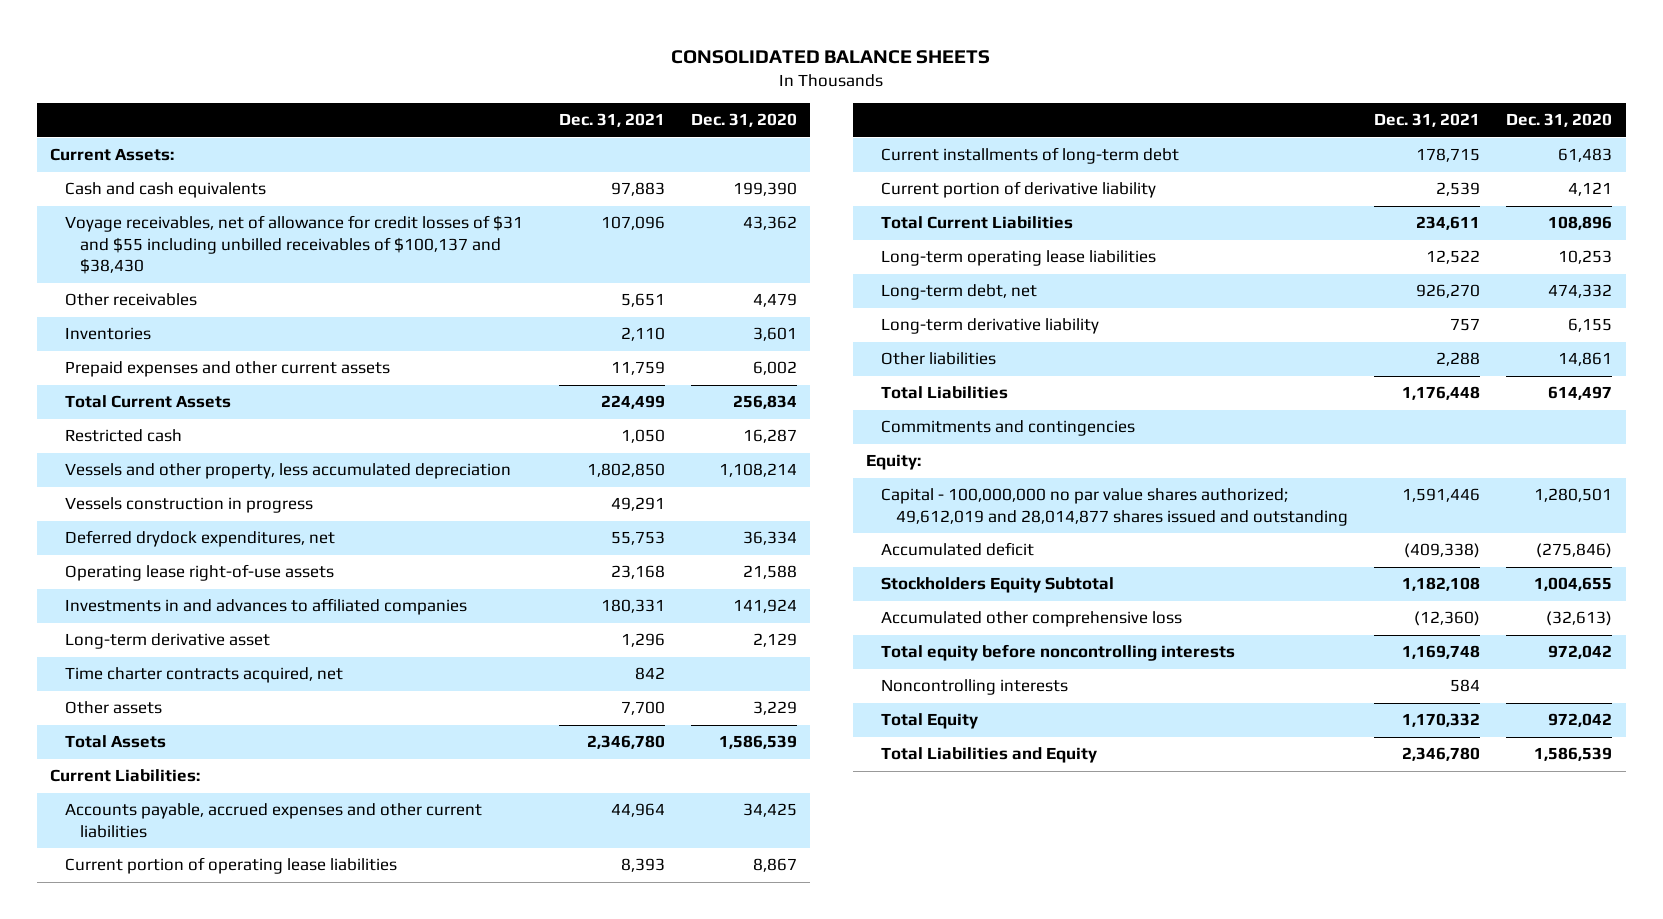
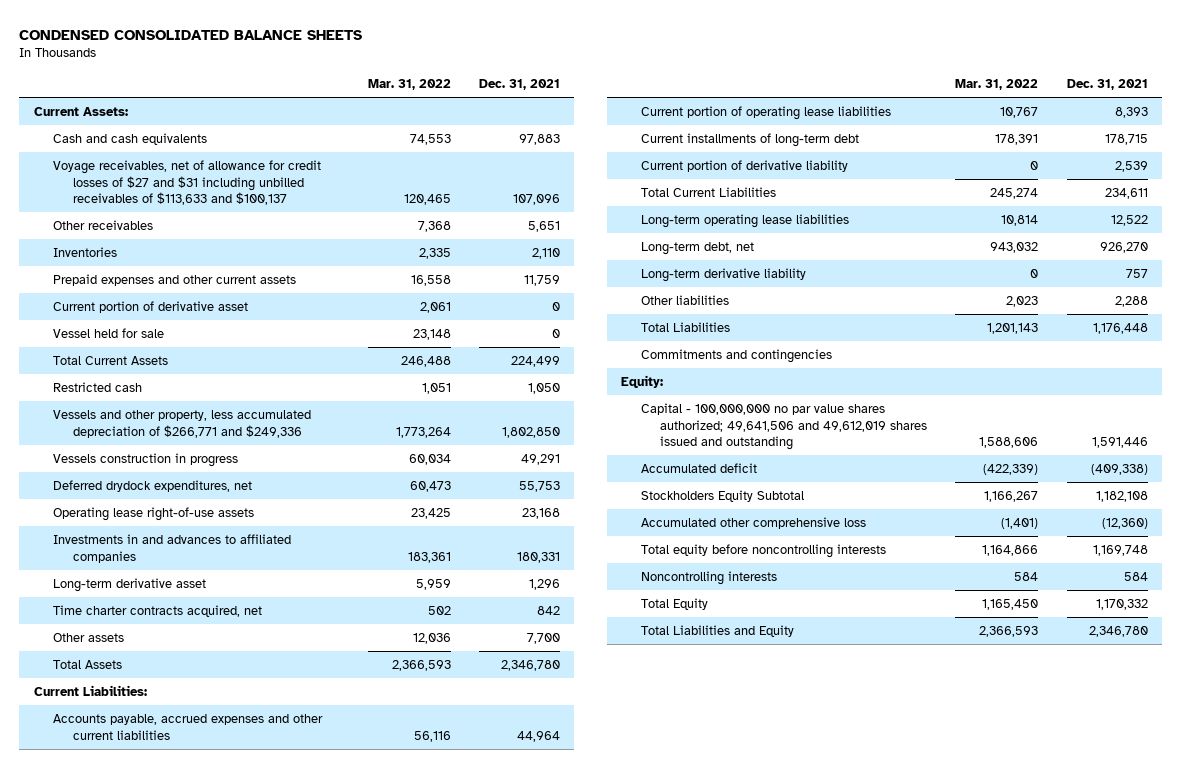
- CONSOLIDATED BALANCE SHEETS
+ CONDENSED CONSOLIDATED BALANCE SHEETS
- | Dec. 31, 2021 | Dec. 31, 2020
+ | Mar. 31, 2022 | Dec. 31, 2021
- Voyage receivables, net of allowance for credit losses of $31 and $55 including unbilled receivables of $100,137 and $38,430 | 107,096 | 43,362
+ Voyage receivables, net of allowance for credit losses of $27 and $31 including unbilled receivables of $113,633 and $100,137 | 120,465 | 107,096
+ Current portion of derivative asset | 2,061 | 0
+ Vessel held for sale | 23,148 | 0
- Vessels and other property, less accumulated depreciation | 1,802,850 | 1,108,214
+ Vessels and other property, less accumulated depreciation of $266,771 and $249,336 | 1,773,264 | 1,802,850
- Capital - 100,000,000 no par value shares authorized; 49,612,019 and 28,014,877 shares issued and outstanding | 1,591,446 | 1,280,501
+ Capital - 100,000,000 no par value shares authorized; 49,641,506 and 49,612,019 shares issued and outstanding | 1,588,606 | 1,591,446

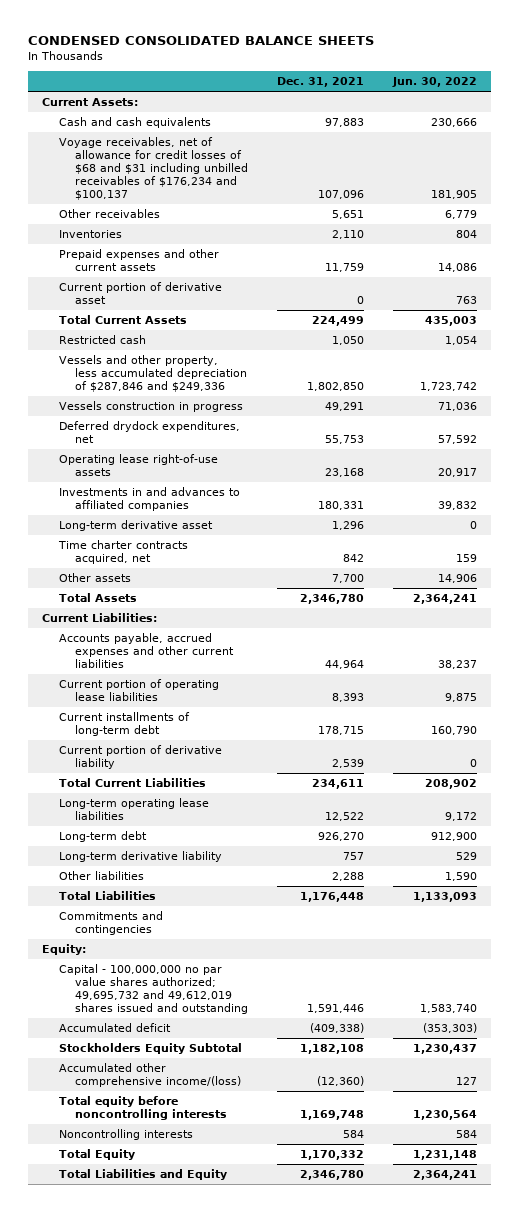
- | Mar. 31, 2022 | Dec. 31, 2021
+ | Dec. 31, 2021 | Jun. 30, 2022
- Voyage receivables, net of allowance for credit losses of $27 and $31 including unbilled receivables of $113,633 and $100,137 | 120,465 | 107,096
+ Voyage receivables, net of allowance for credit losses of $68 and $31 including unbilled receivables of $176,234 and $100,137 | 107,096 | 181,905
- Vessel held for sale | 23,148 | 0
- Vessels and other property, less accumulated depreciation of $266,771 and $249,336 | 1,773,264 | 1,802,850
+ Vessels and other property, less accumulated depreciation of $287,846 and $249,336 | 1,802,850 | 1,723,742
- Long-term debt, net | 943,032 | 926,270
+ Long-term debt | 926,270 | 912,900
- Capital - 100,000,000 no par value shares authorized; 49,641,506 and 49,612,019 shares issued and outstanding | 1,588,606 | 1,591,446
+ Capital - 100,000,000 no par value shares authorized; 49,695,732 and 49,612,019 shares issued and outstanding | 1,591,446 | 1,583,740
- Accumulated other comprehensive loss | (1,401) | (12,360)
+ Accumulated other comprehensive income/(loss) | (12,360) | 127

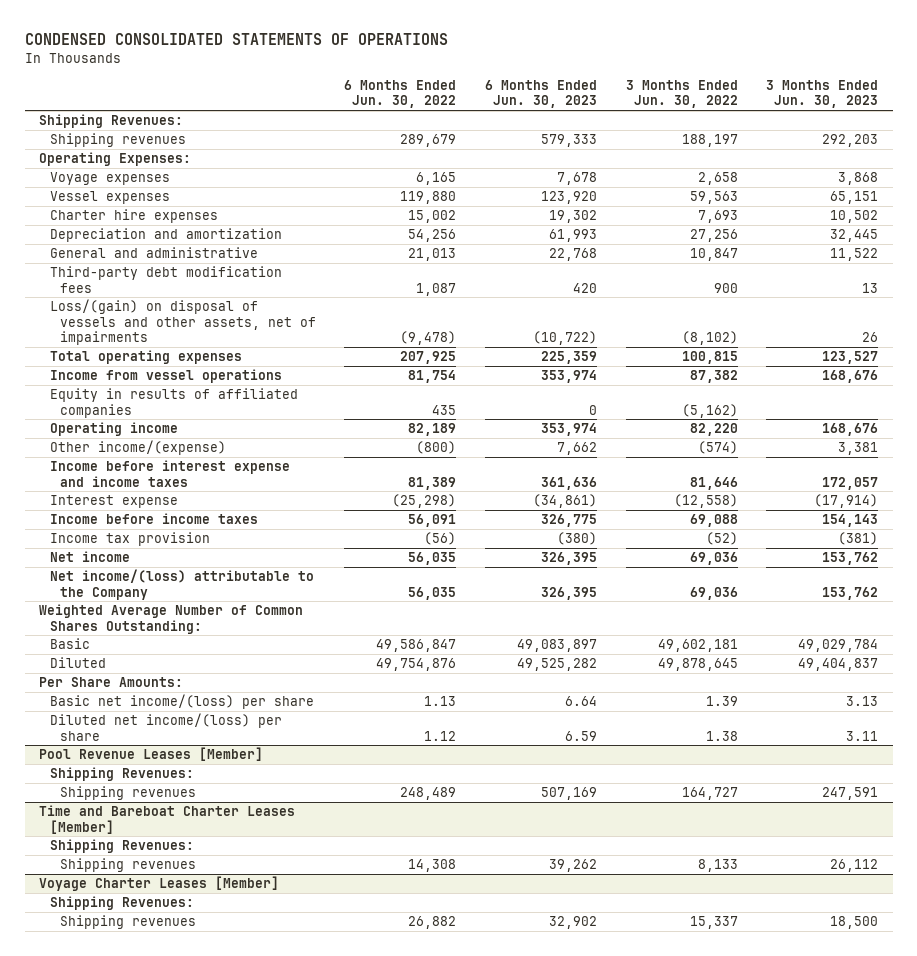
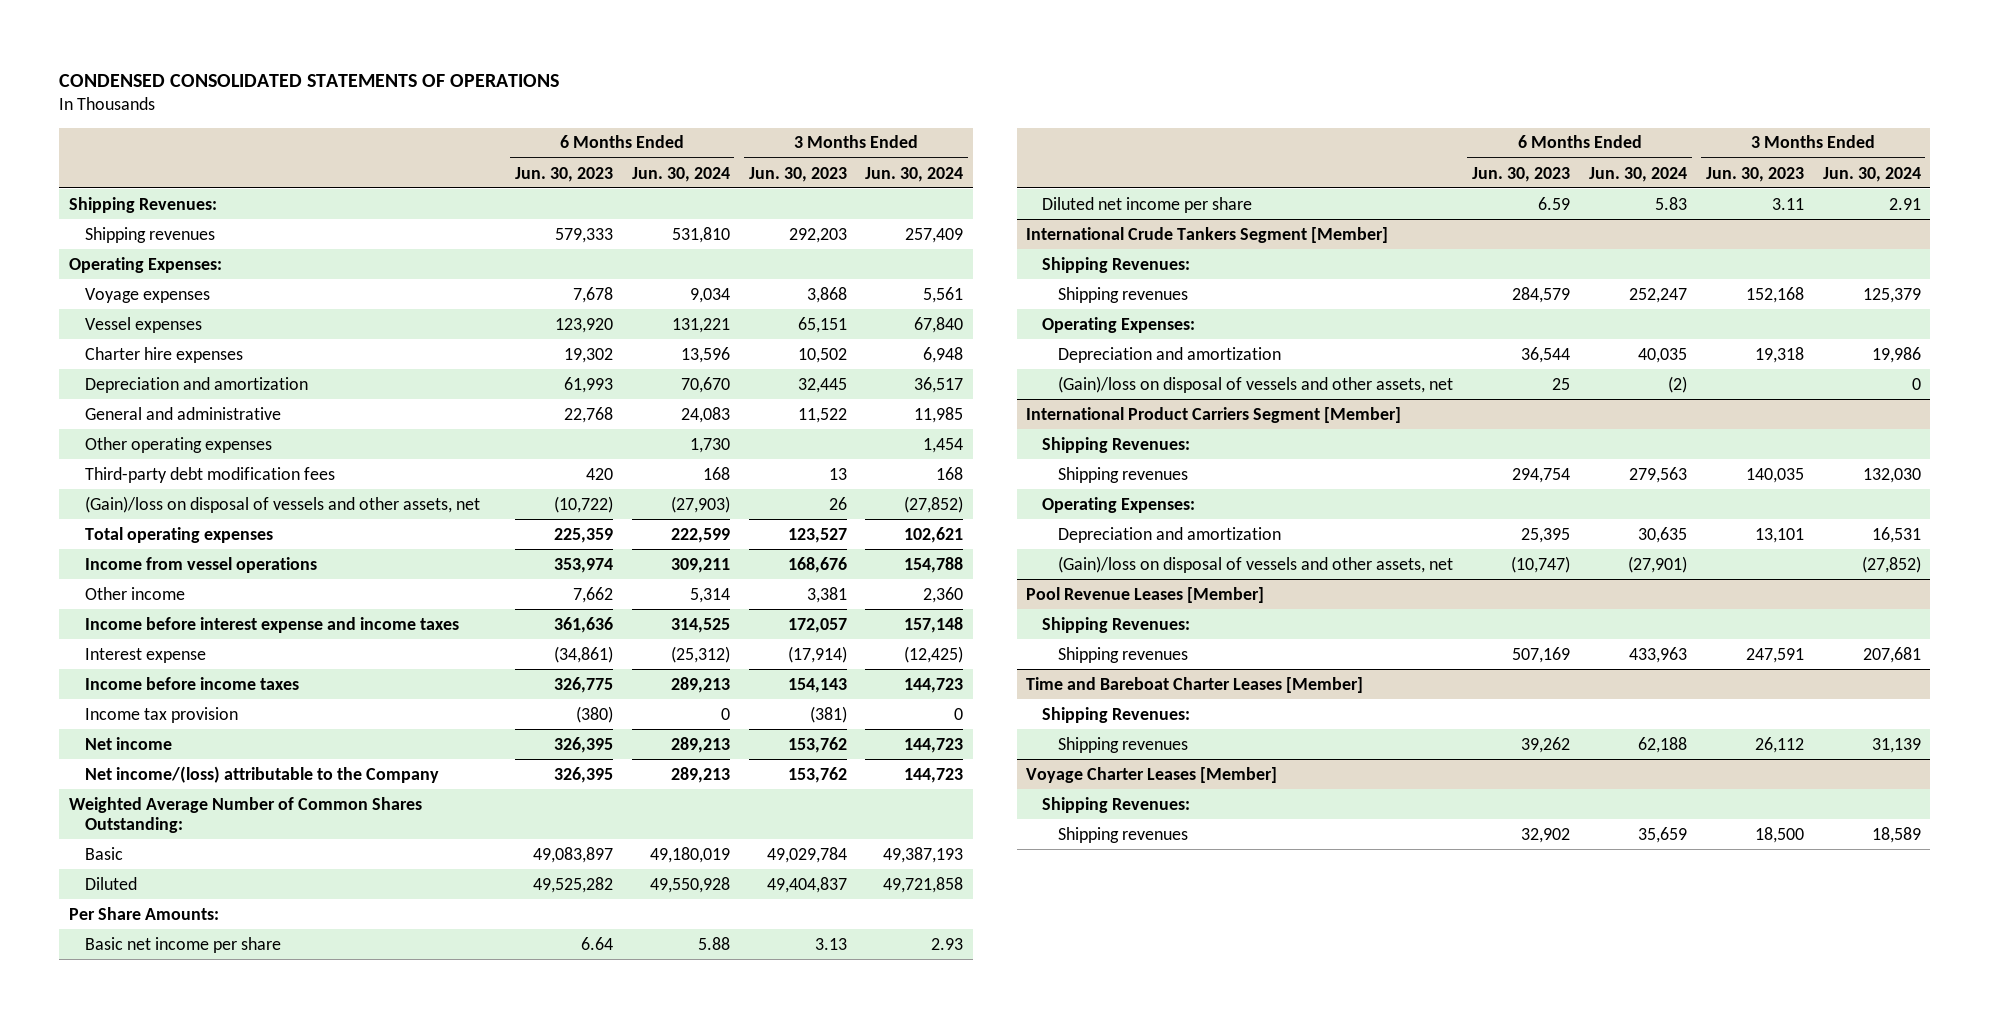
- | 6 Months Ended Jun. 30, 2022 | 6 Months Ended Jun. 30, 2023 | 3 Months Ended Jun. 30, 2022 | 3 Months Ended Jun. 30, 2023
+ | 6 Months Ended Jun. 30, 2023 | 6 Months Ended Jun. 30, 2024 | 3 Months Ended Jun. 30, 2023 | 3 Months Ended Jun. 30, 2024
+ Other operating expenses | | 1,730 | | 1,454
- Loss/(gain) on disposal of vessels and other assets, net of impairments | (9,478) | (10,722) | (8,102) | 26
+ (Gain)/loss on disposal of vessels and other assets, net | (10,722) | (27,903) | 26 | (27,852)
- Equity in results of affiliated companies | 435 | 0 | (5,162) |
- Operating income | 82,189 | 353,974 | 82,220 | 168,676
- Other income/(expense) | (800) | 7,662 | (574) | 3,381
+ Other income | 7,662 | 5,314 | 3,381 | 2,360
- Basic net income/(loss) per share | 1.13 | 6.64 | 1.39 | 3.13
- Diluted net income/(loss) per share | 1.12 | 6.59 | 1.38 | 3.11
+ Basic net income per share | 6.64 | 5.88 | 3.13 | 2.93
+ Diluted net income per share | 6.59 | 5.83 | 3.11 | 2.91
+ International Crude Tankers Segment [Member]
+ Shipping Revenues:
+ Shipping revenues | 284,579 | 252,247 | 152,168 | 125,379
+ Operating Expenses:
+ Depreciation and amortization | 36,544 | 40,035 | 19,318 | 19,986
+ (Gain)/loss on disposal of vessels and other assets, net | 25 | (2) | | 0
+ International Product Carriers Segment [Member]
+ Shipping Revenues:
+ Shipping revenues | 294,754 | 279,563 | 140,035 | 132,030
+ Operating Expenses:
+ Depreciation and amortization | 25,395 | 30,635 | 13,101 | 16,531
+ (Gain)/loss on disposal of vessels and other assets, net | (10,747) | (27,901) | | (27,852)

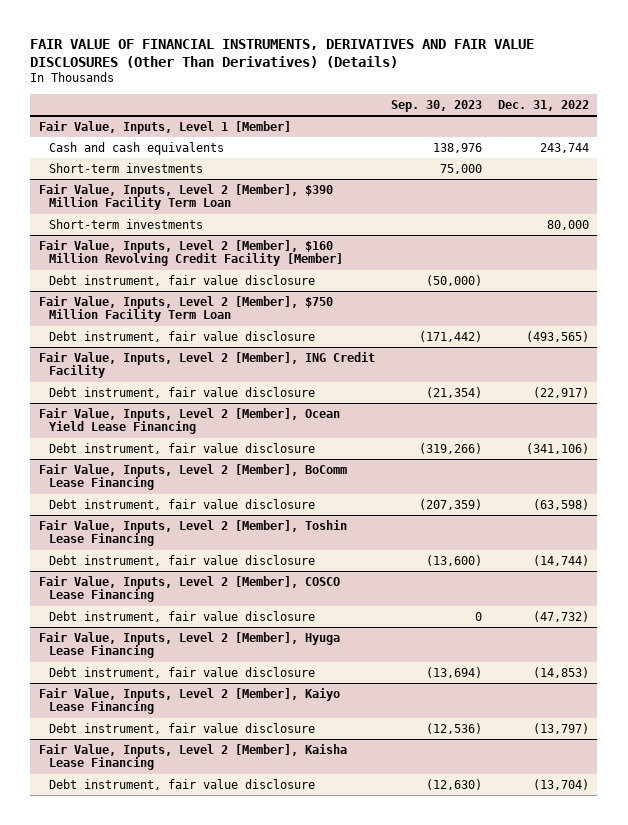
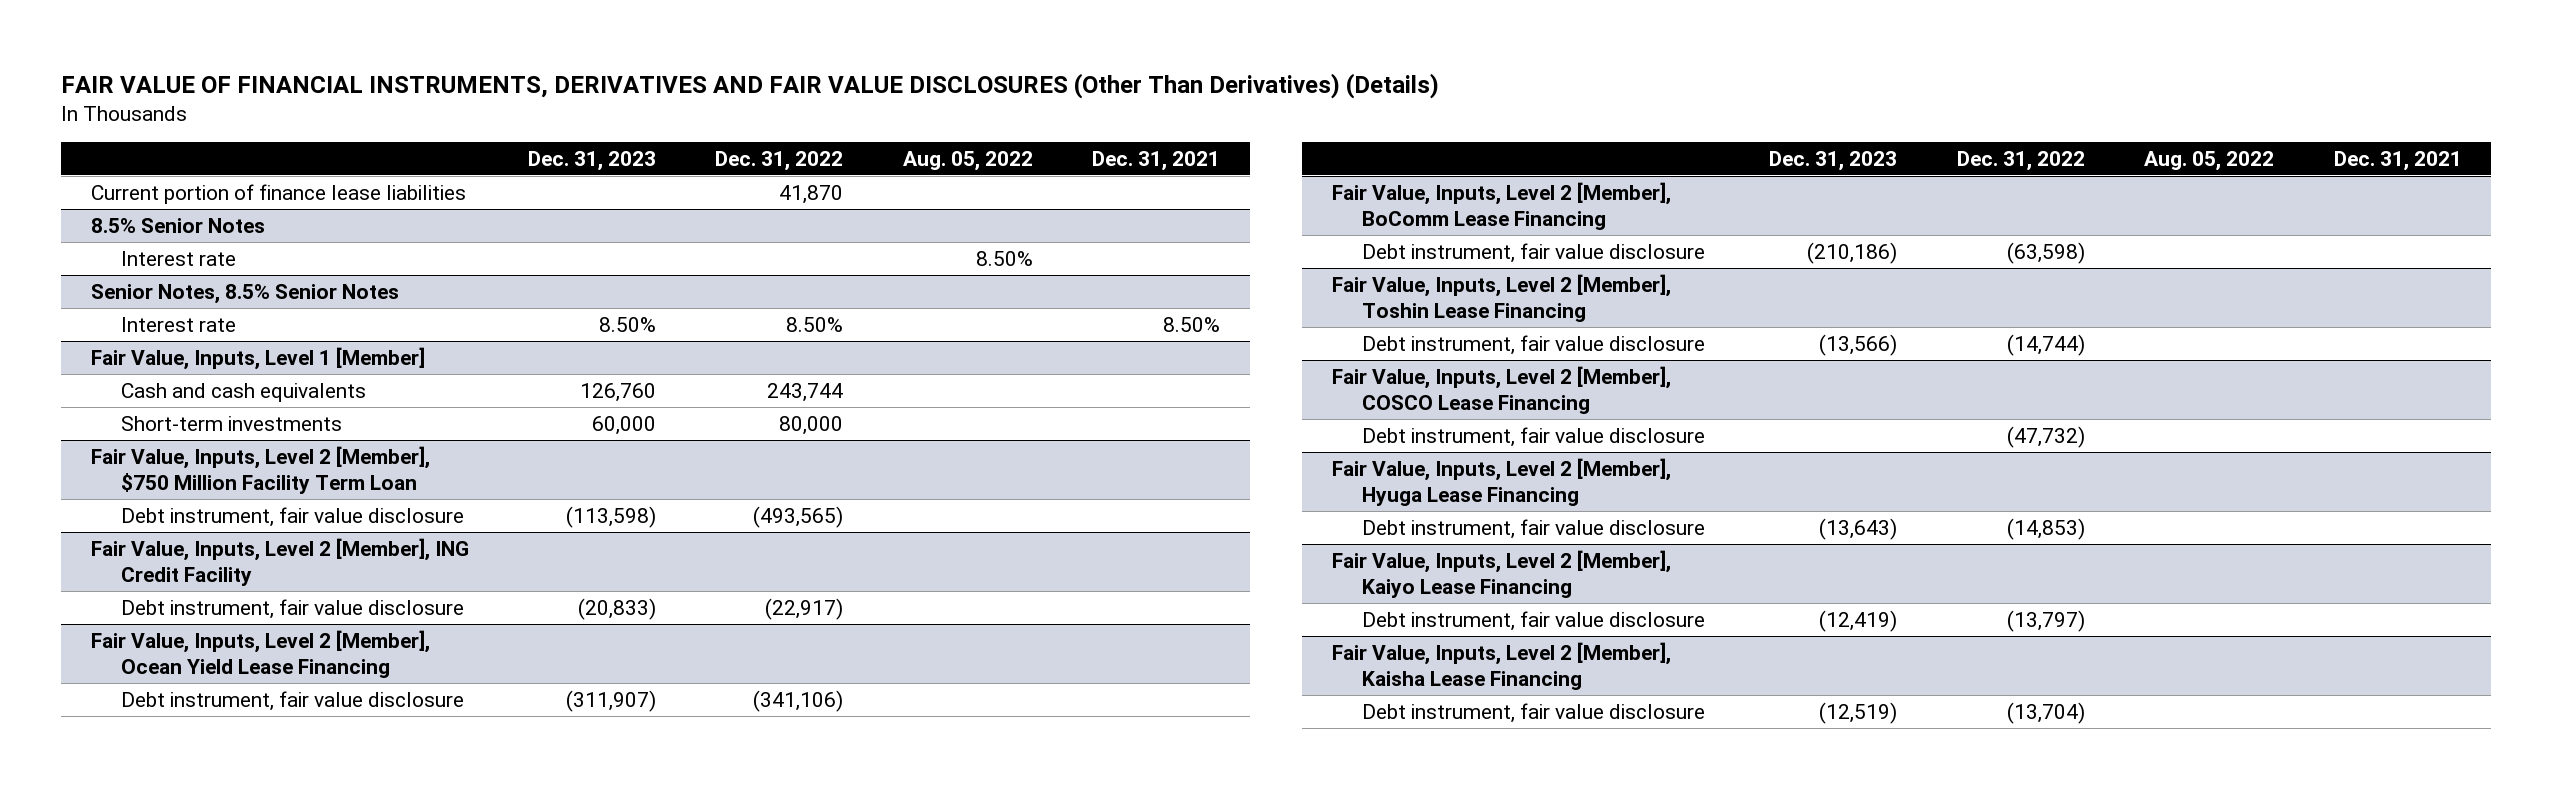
- | Sep. 30, 2023 | Dec. 31, 2022
+ | Dec. 31, 2023 | Dec. 31, 2022 | Aug. 05, 2022 | Dec. 31, 2021
+ Current portion of finance lease liabilities | | 41,870 | |
+ 8.5% Senior Notes
+ Interest rate | | | 8.50% |
+ Senior Notes, 8.5% Senior Notes
+ Interest rate | 8.50% | 8.50% | | 8.50%
@ Fair Value, Inputs, Level 1 [Member]
- Short-term investments | 75,000 |
- Fair Value, Inputs, Level 2 [Member], $390 Million Facility Term Loan
- Fair Value, Inputs, Level 2 [Member], $160 Million Revolving Credit Facility [Member]
- Debt instrument, fair value disclosure | (50,000) |

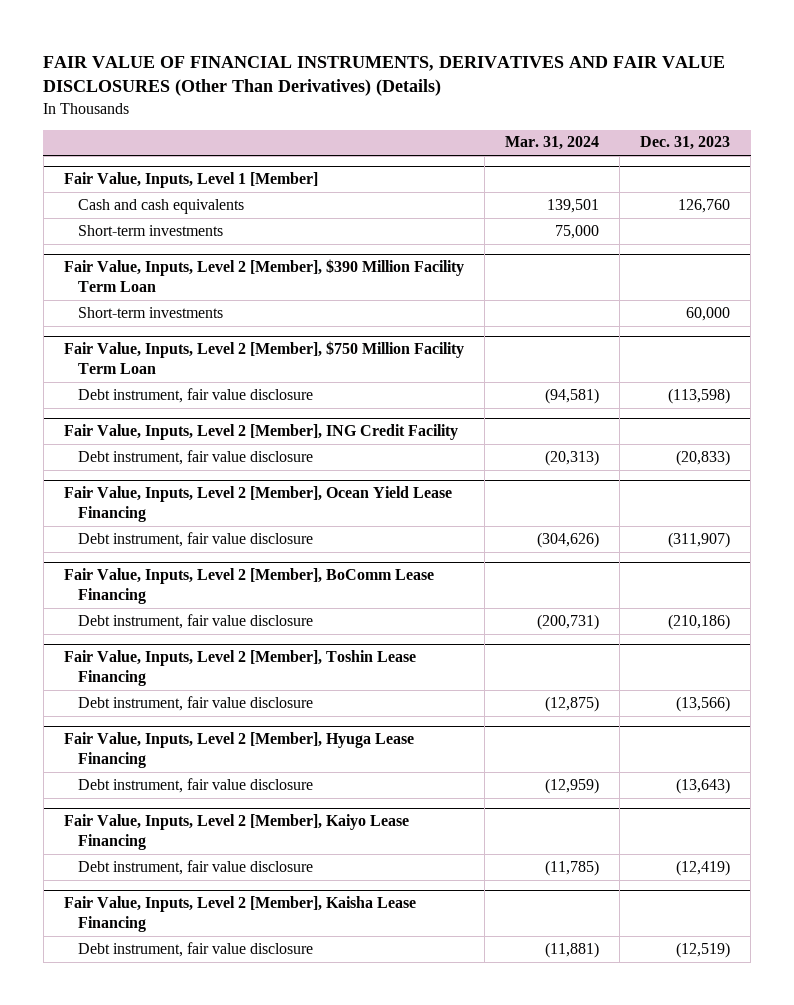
- | Dec. 31, 2023 | Dec. 31, 2022 | Aug. 05, 2022 | Dec. 31, 2021
+ | Mar. 31, 2024 | Dec. 31, 2023
- Current portion of finance lease liabilities | | 41,870 | |
- 8.5% Senior Notes
- Interest rate | | | 8.50% |
- Senior Notes, 8.5% Senior Notes
- Interest rate | 8.50% | 8.50% | | 8.50%
@ Fair Value, Inputs, Level 1 [Member]
+ Short-term investments | 75,000 |
+ Fair Value, Inputs, Level 2 [Member], $390 Million Facility Term Loan
- Fair Value, Inputs, Level 2 [Member], COSCO Lease Financing
- Debt instrument, fair value disclosure | | (47,732) | |

